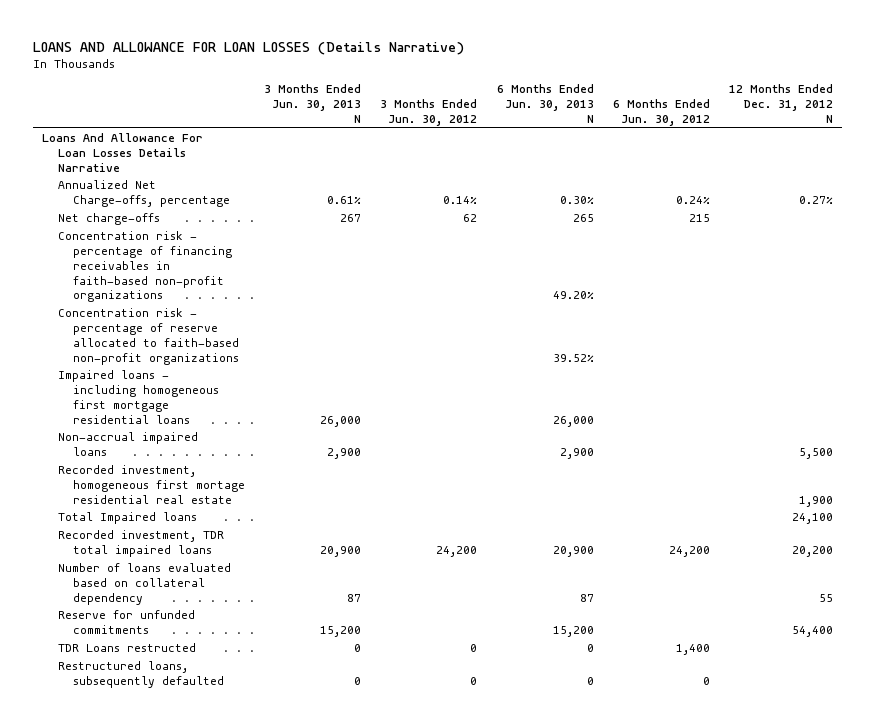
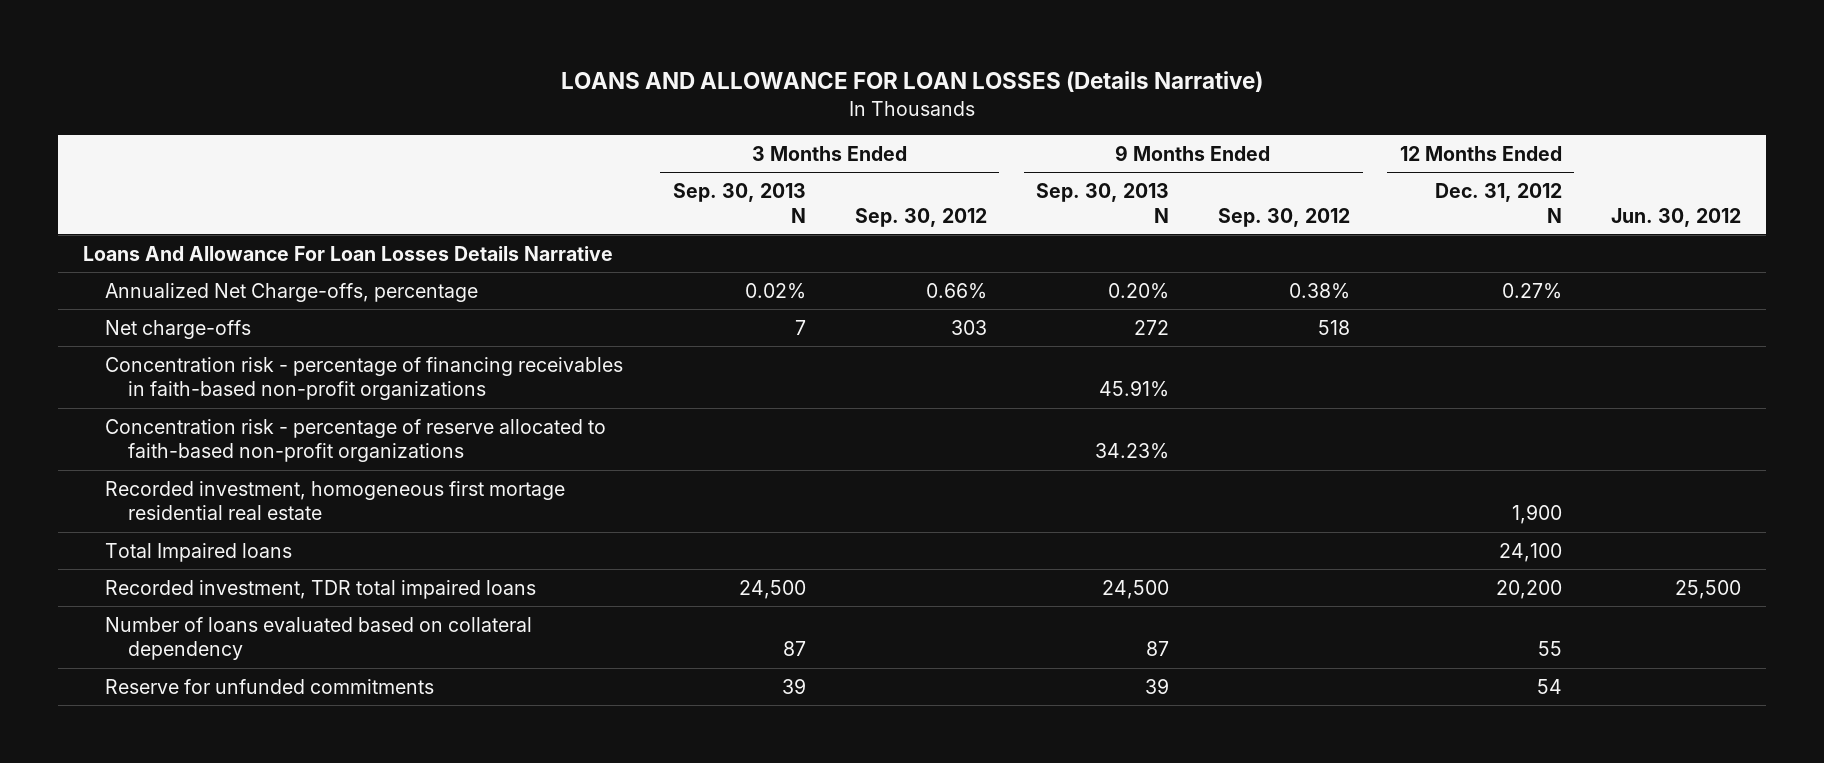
- | 3 Months Ended Jun. 30, 2013 N | 3 Months Ended Jun. 30, 2012 | 6 Months Ended Jun. 30, 2013 N | 6 Months Ended Jun. 30, 2012 | 12 Months Ended Dec. 31, 2012 N
+ | 3 Months Ended Sep. 30, 2013 N | 3 Months Ended Sep. 30, 2012 | 9 Months Ended Sep. 30, 2013 N | 9 Months Ended Sep. 30, 2012 | 12 Months Ended Dec. 31, 2012 N | Jun. 30, 2012
- Impaired loans - including homogeneous first mortgage residential loans | 26,000 | | 26,000 | |
- Non-accrual impaired loans | 2,900 | | 2,900 | | 5,500
- Reserve for unfunded commitments | 15,200 | | 15,200 | | 54,400
- TDR Loans restructed | 0 | 0 | 0 | 1,400 |
- Restructured loans, subsequently defaulted | 0 | 0 | 0 | 0 |
+ Reserve for unfunded commitments | 39 | | 39 | | 54 |

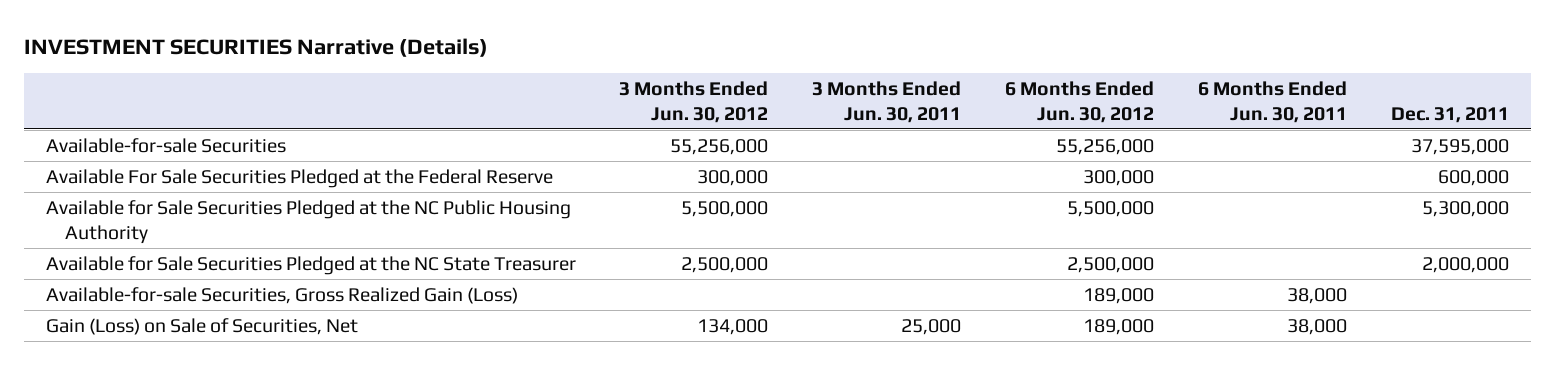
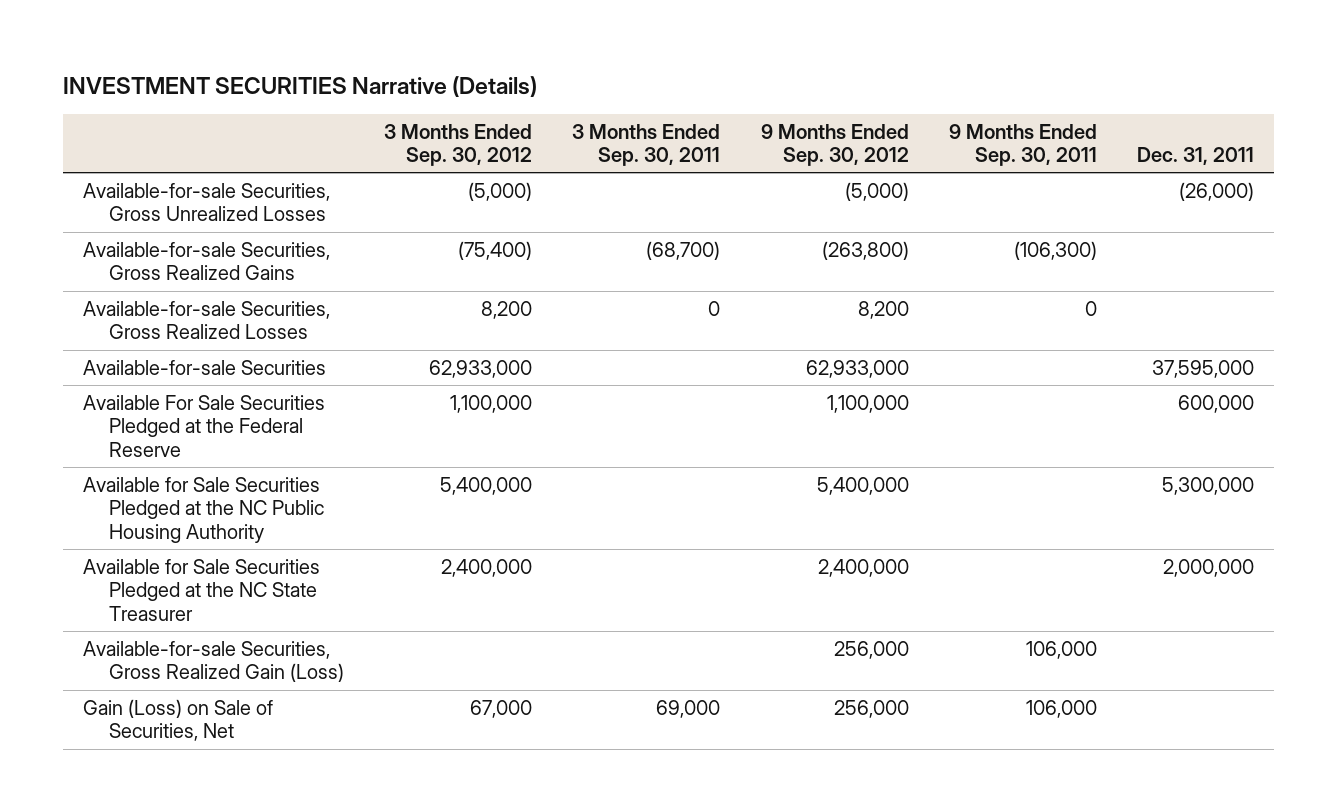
- | 3 Months Ended Jun. 30, 2012 | 3 Months Ended Jun. 30, 2011 | 6 Months Ended Jun. 30, 2012 | 6 Months Ended Jun. 30, 2011 | Dec. 31, 2011
+ | 3 Months Ended Sep. 30, 2012 | 3 Months Ended Sep. 30, 2011 | 9 Months Ended Sep. 30, 2012 | 9 Months Ended Sep. 30, 2011 | Dec. 31, 2011
+ Available-for-sale Securities, Gross Unrealized Losses | (5,000) | | (5,000) | | (26,000)
+ Available-for-sale Securities, Gross Realized Gains | (75,400) | (68,700) | (263,800) | (106,300) |
+ Available-for-sale Securities, Gross Realized Losses | 8,200 | 0 | 8,200 | 0 |

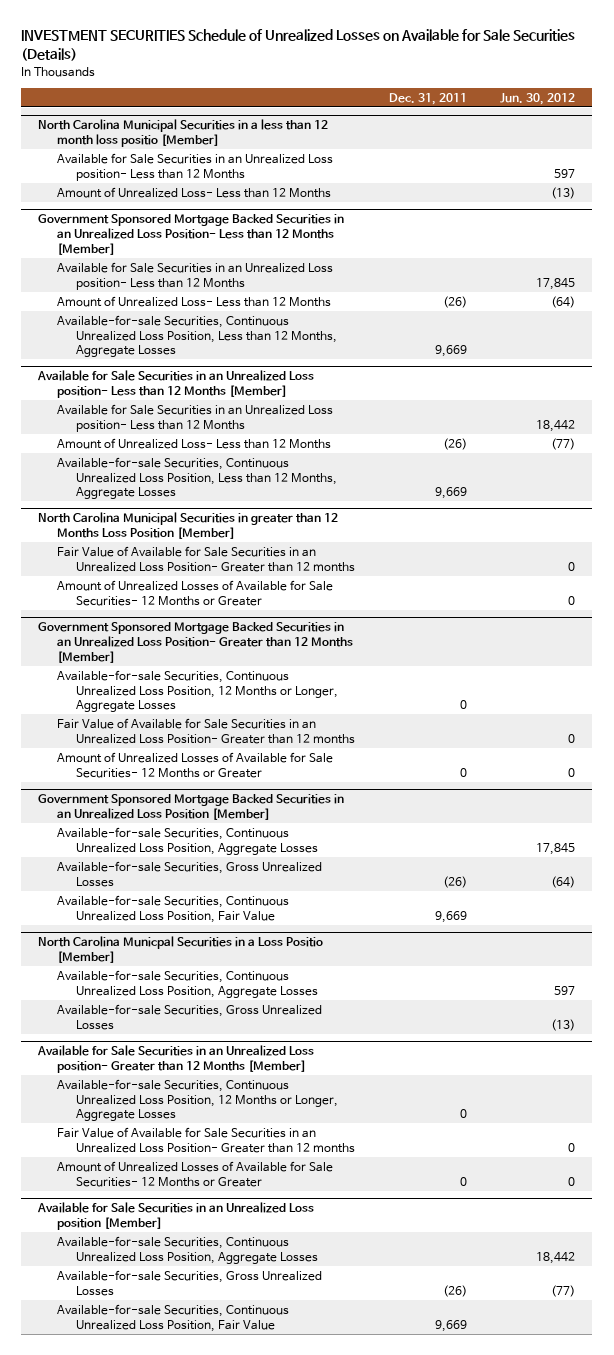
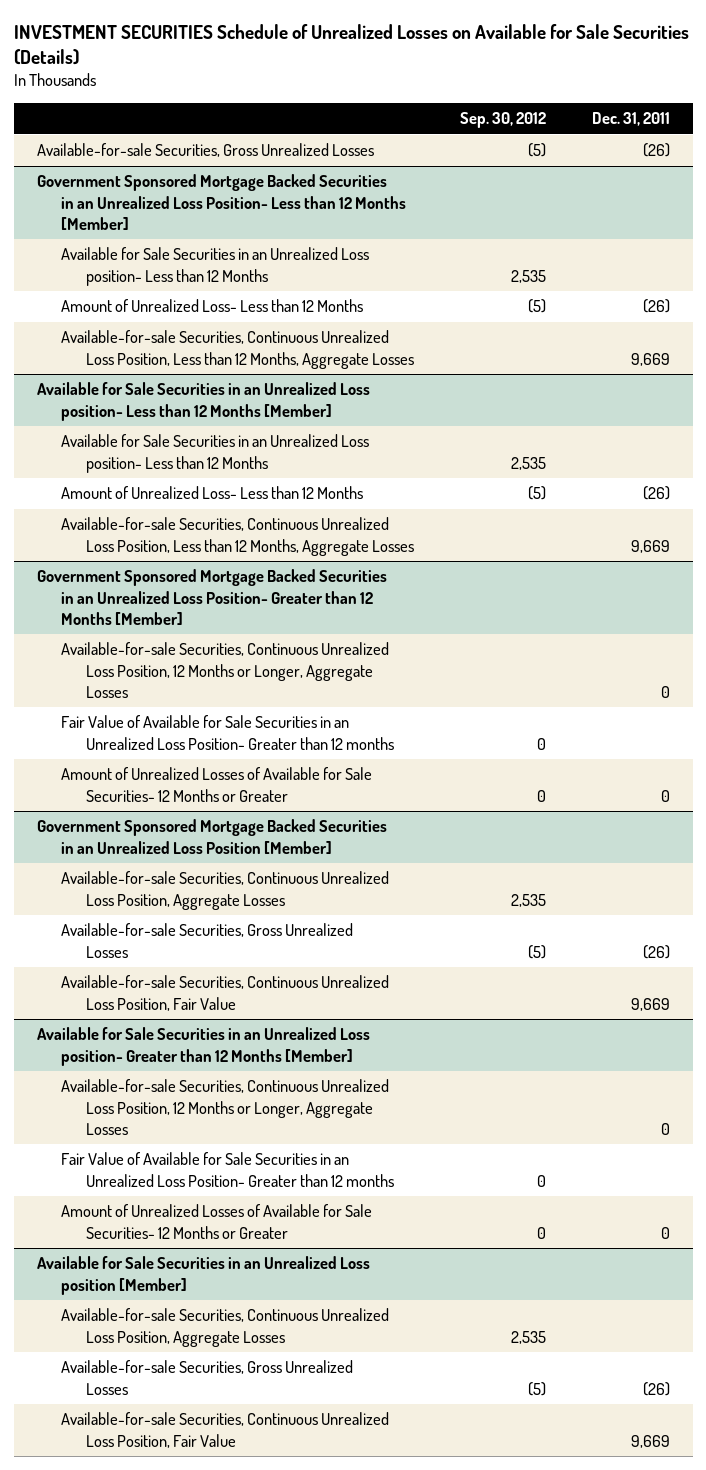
- | Dec. 31, 2011 | Jun. 30, 2012
+ | Sep. 30, 2012 | Dec. 31, 2011
- North Carolina Municipal Securities in a less than 12 month loss positio [Member]
- Available for Sale Securities in an Unrealized Loss position- Less than 12 Months | | 597
- Amount of Unrealized Loss- Less than 12 Months | | (13)
+ Available-for-sale Securities, Gross Unrealized Losses | (5) | (26)
- North Carolina Municipal Securities in greater than 12 Months Loss Position [Member]
- Fair Value of Available for Sale Securities in an Unrealized Loss Position- Greater than 12 months | | 0
- Amount of Unrealized Losses of Available for Sale Securities- 12 Months or Greater | | 0
- North Carolina Municpal Securities in a Loss Positio [Member]
- Available-for-sale Securities, Continuous Unrealized Loss Position, Aggregate Losses | | 597
- Available-for-sale Securities, Gross Unrealized Losses | | (13)

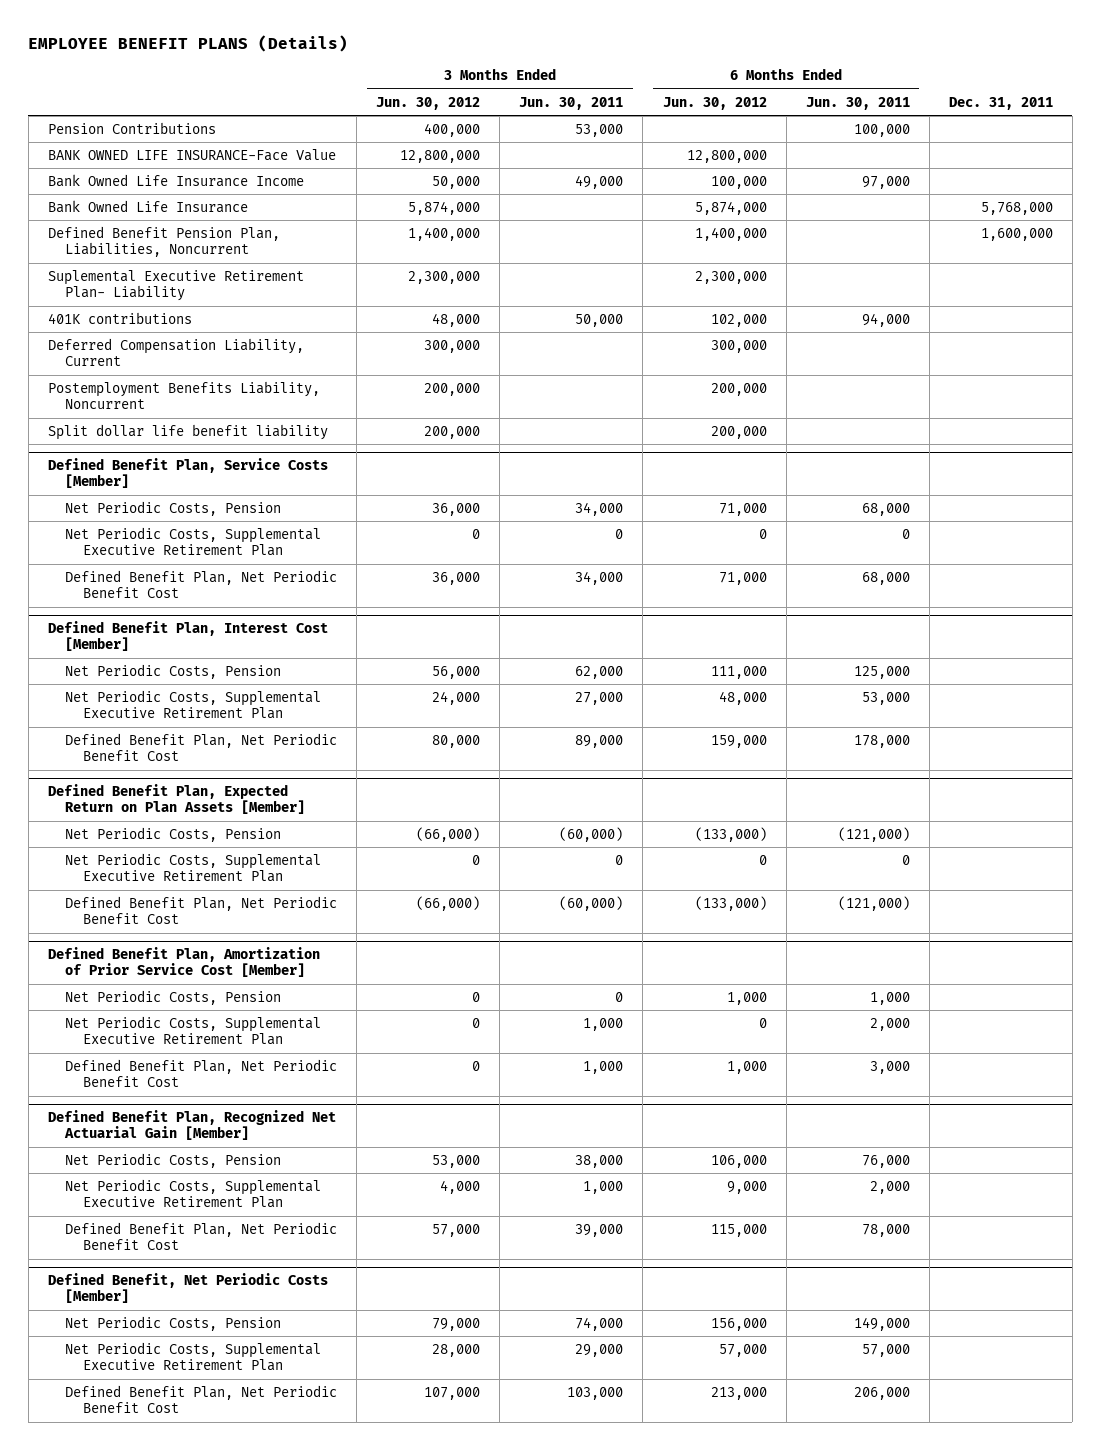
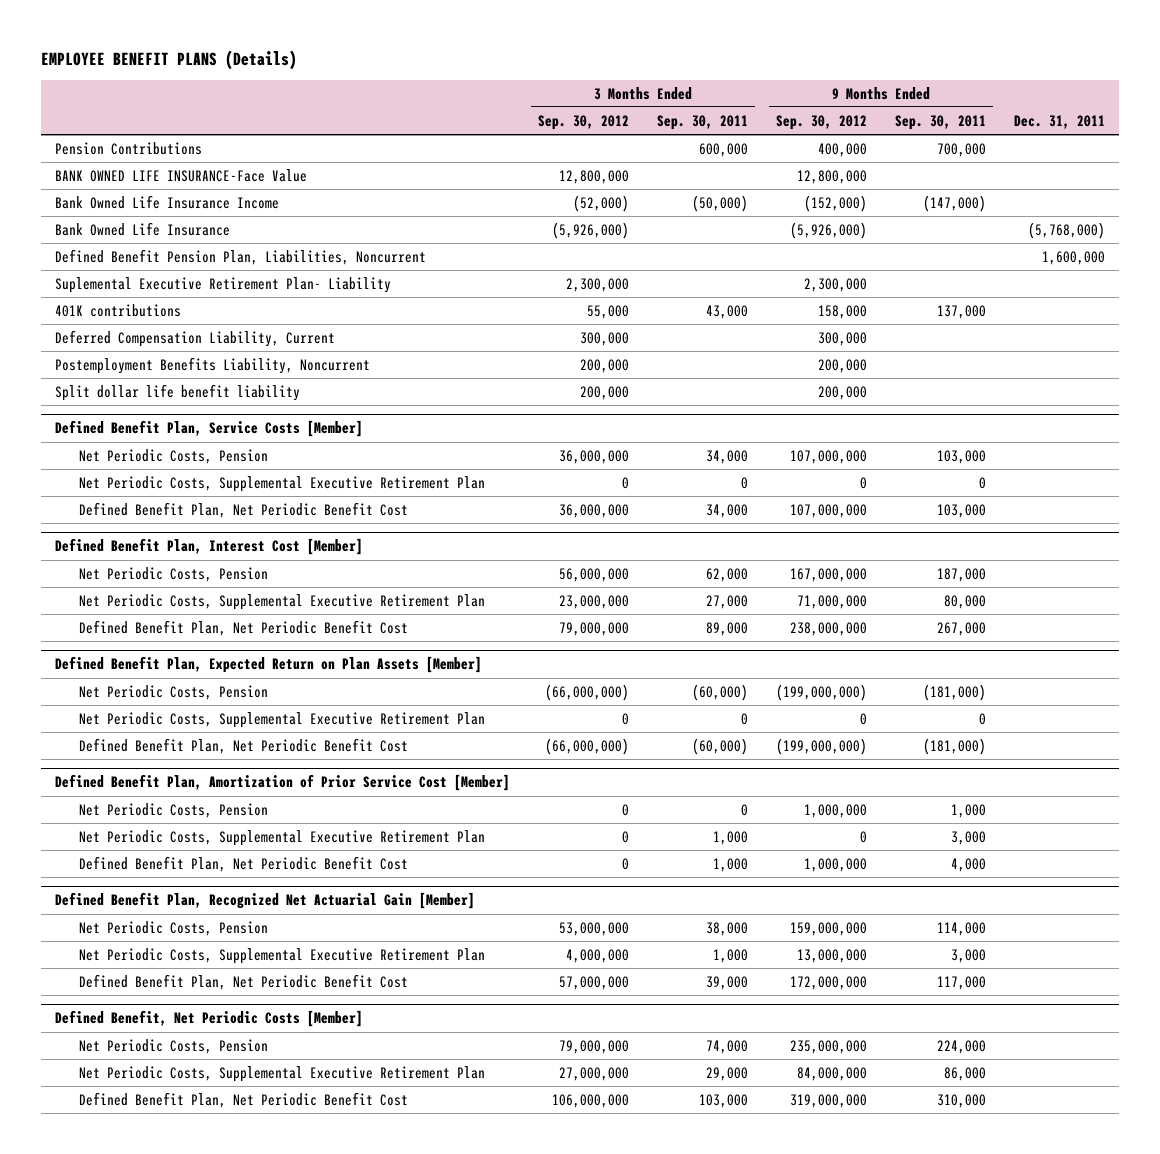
- | 3 Months Ended Jun. 30, 2012 | 3 Months Ended Jun. 30, 2011 | 6 Months Ended Jun. 30, 2012 | 6 Months Ended Jun. 30, 2011 | Dec. 31, 2011
+ | 3 Months Ended Sep. 30, 2012 | 3 Months Ended Sep. 30, 2011 | 9 Months Ended Sep. 30, 2012 | 9 Months Ended Sep. 30, 2011 | Dec. 31, 2011
- Bank Owned Life Insurance | 5,874,000 | | 5,874,000 | | 5,768,000
+ Bank Owned Life Insurance | (5,926,000) | | (5,926,000) | | (5,768,000)

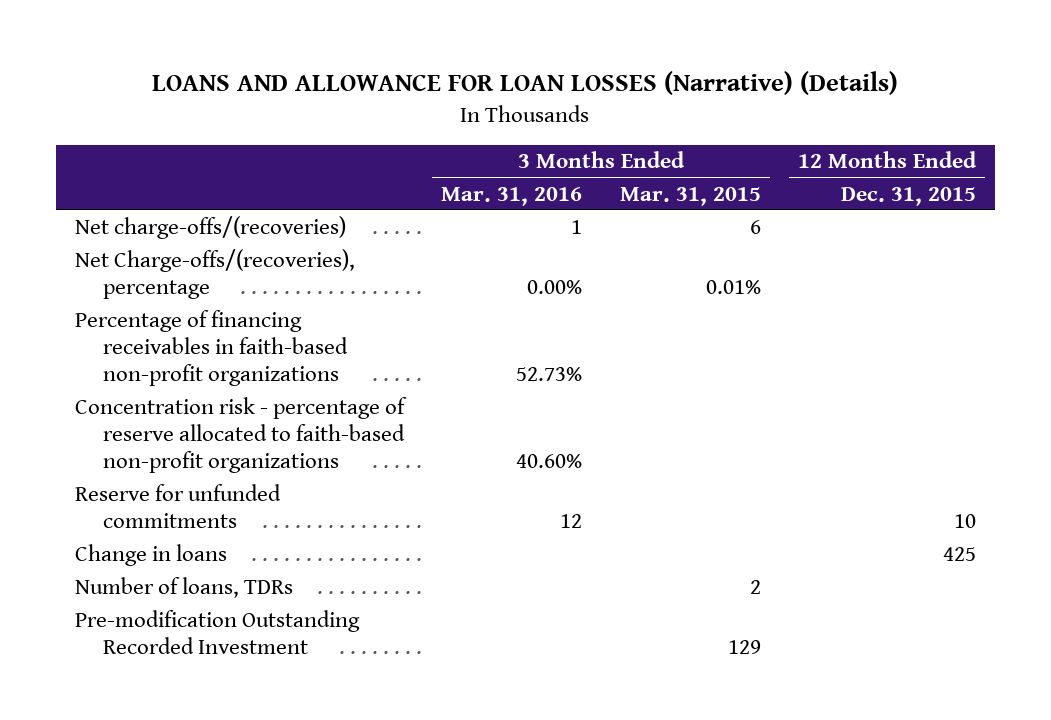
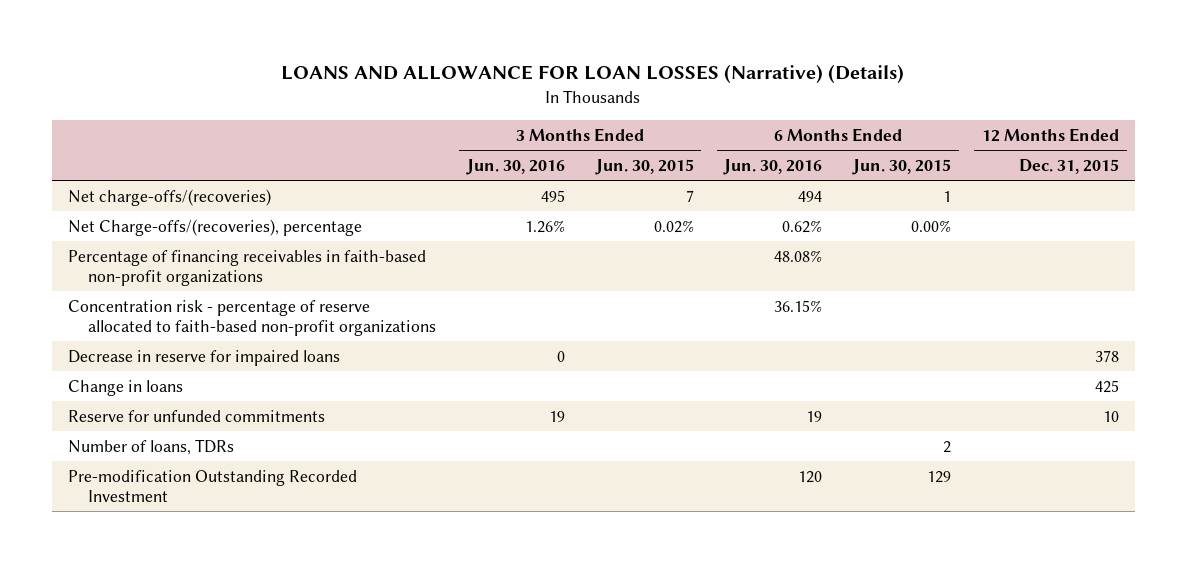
- | 3 Months Ended Mar. 31, 2016 | 3 Months Ended Mar. 31, 2015 | 12 Months Ended Dec. 31, 2015
+ | 3 Months Ended Jun. 30, 2016 | 3 Months Ended Jun. 30, 2015 | 6 Months Ended Jun. 30, 2016 | 6 Months Ended Jun. 30, 2015 | 12 Months Ended Dec. 31, 2015
+ Decrease in reserve for impaired loans | 0 | | | | 378
moved down: Reserve for unfunded commitments | 19 | | 19 | | 10

